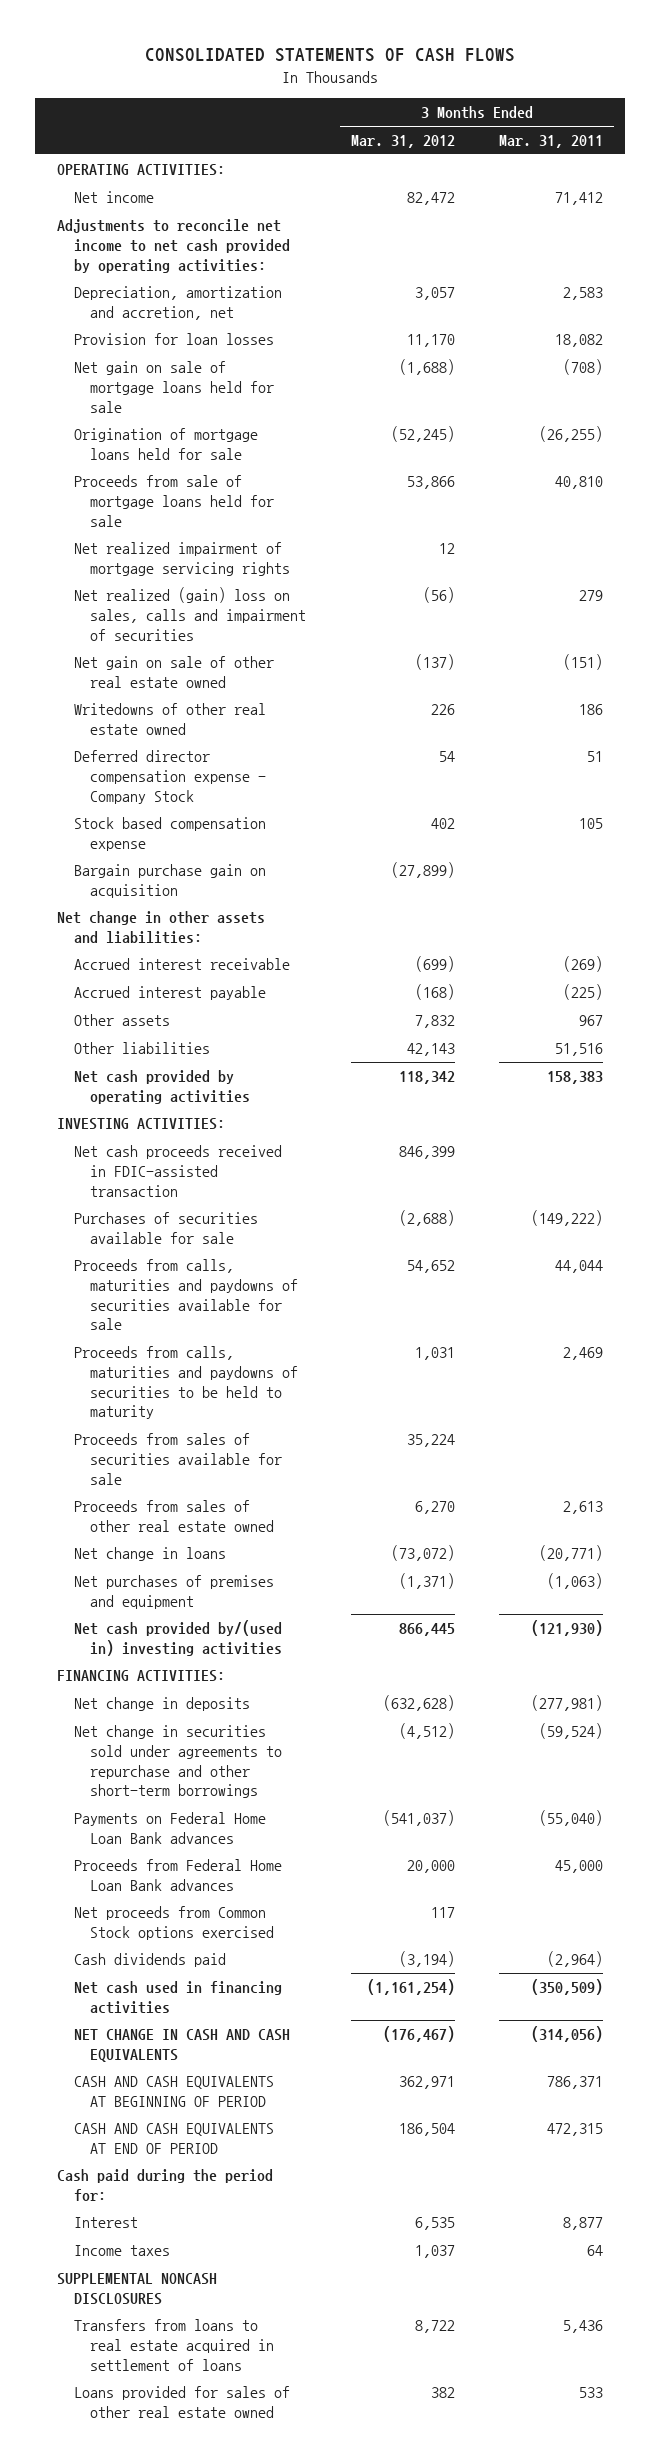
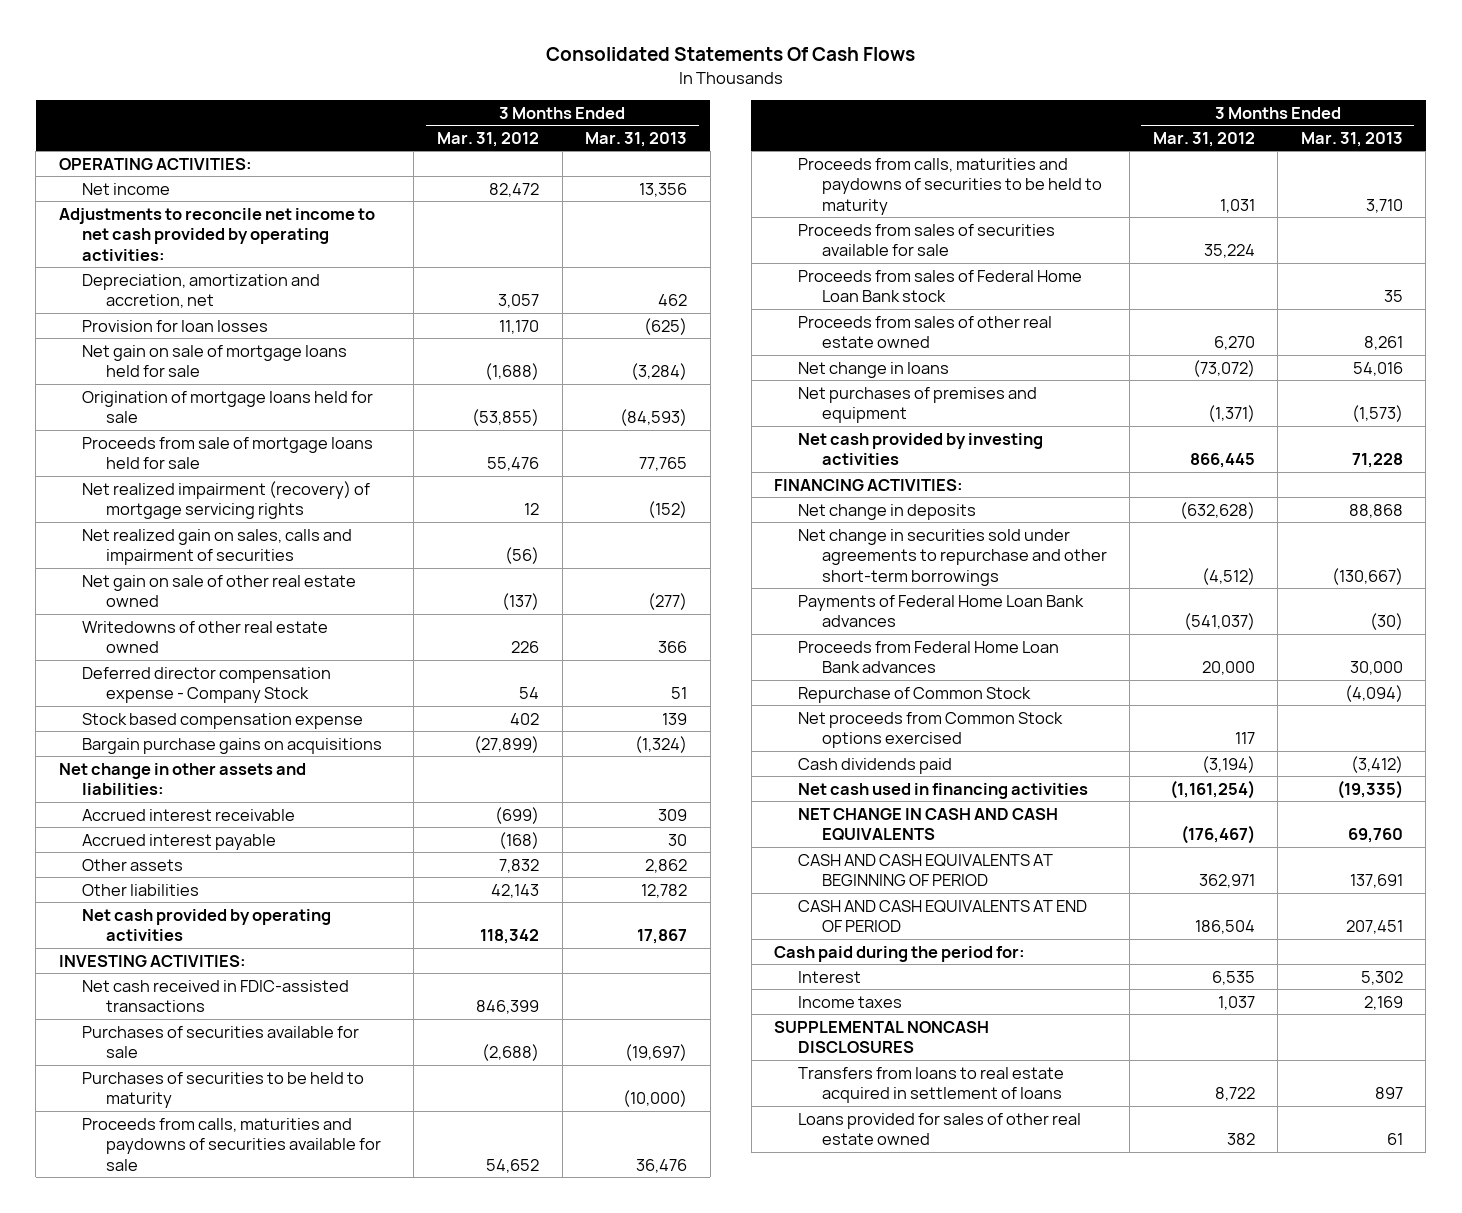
- CONSOLIDATED STATEMENTS OF CASH FLOWS
+ Consolidated Statements Of Cash Flows
- | 3 Months Ended Mar. 31, 2012 | 3 Months Ended Mar. 31, 2011
+ | 3 Months Ended Mar. 31, 2012 | 3 Months Ended Mar. 31, 2013
- Origination of mortgage loans held for sale | (52,245) | (26,255)
- Proceeds from sale of mortgage loans held for sale | 53,866 | 40,810
- Net realized impairment of mortgage servicing rights | 12 |
- Net realized (gain) loss on sales, calls and impairment of securities | (56) | 279
+ Origination of mortgage loans held for sale | (53,855) | (84,593)
+ Proceeds from sale of mortgage loans held for sale | 55,476 | 77,765
+ Net realized impairment (recovery) of mortgage servicing rights | 12 | (152)
+ Net realized gain on sales, calls and impairment of securities | (56) |
- Bargain purchase gain on acquisition | (27,899) |
+ Bargain purchase gains on acquisitions | (27,899) | (1,324)
- Net cash proceeds received in FDIC-assisted transaction | 846,399 |
+ Net cash received in FDIC-assisted transactions | 846,399 |
+ Purchases of securities to be held to maturity | | (10,000)
+ Proceeds from sales of Federal Home Loan Bank stock | | 35
- Net cash provided by/(used in) investing activities | 866,445 | (121,930)
+ Net cash provided by investing activities | 866,445 | 71,228
- Payments on Federal Home Loan Bank advances | (541,037) | (55,040)
+ Payments of Federal Home Loan Bank advances | (541,037) | (30)
+ Repurchase of Common Stock | | (4,094)

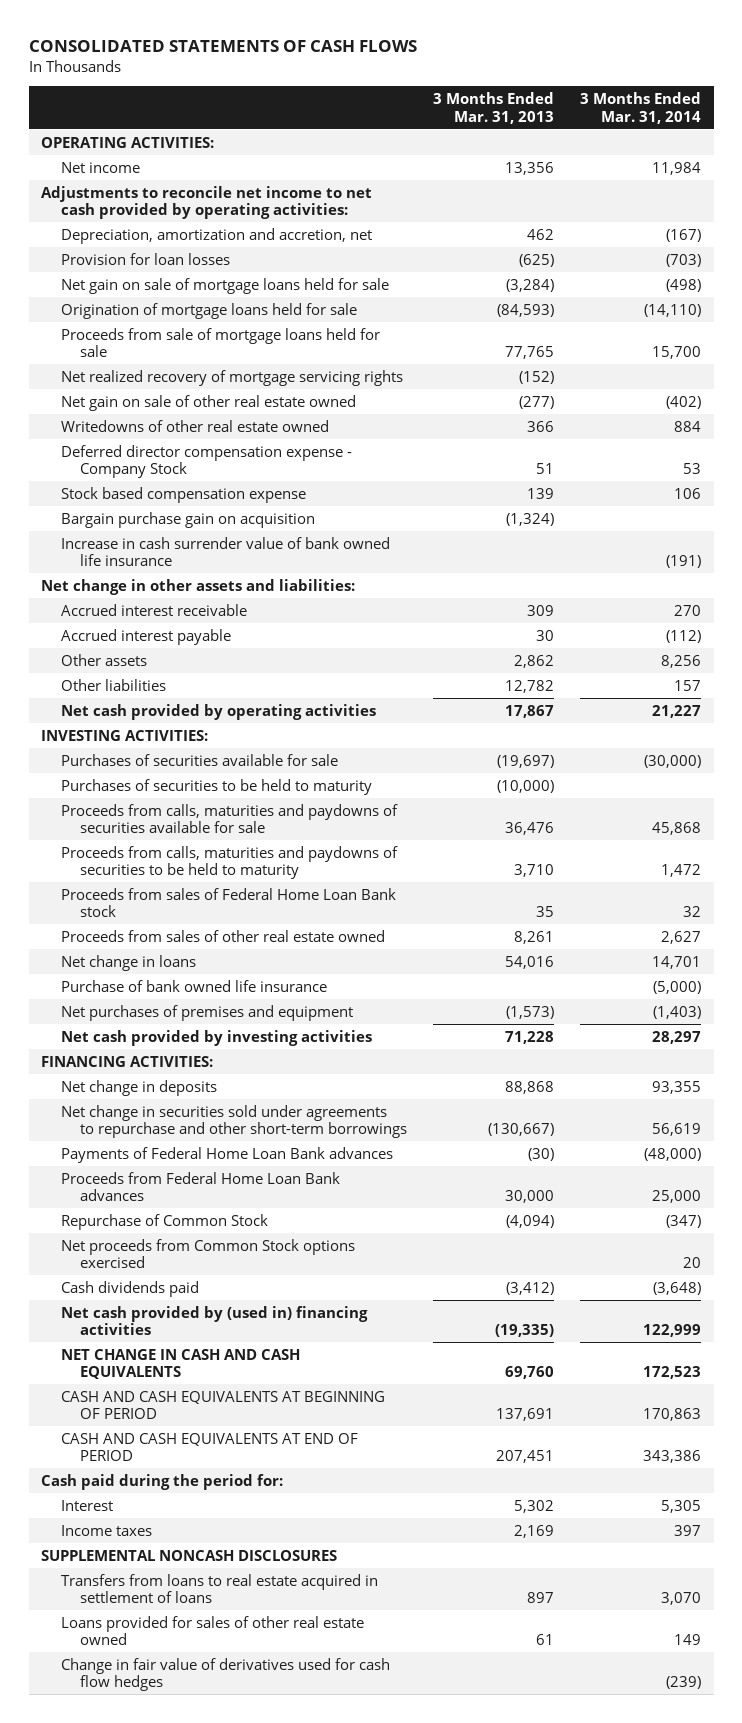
- Consolidated Statements Of Cash Flows
+ CONSOLIDATED STATEMENTS OF CASH FLOWS
- | 3 Months Ended Mar. 31, 2012 | 3 Months Ended Mar. 31, 2013
+ | 3 Months Ended Mar. 31, 2013 | 3 Months Ended Mar. 31, 2014
- Net realized impairment (recovery) of mortgage servicing rights | 12 | (152)
- Net realized gain on sales, calls and impairment of securities | (56) |
+ Net realized recovery of mortgage servicing rights | (152) |
- Bargain purchase gains on acquisitions | (27,899) | (1,324)
+ Bargain purchase gain on acquisition | (1,324) |
+ Increase in cash surrender value of bank owned life insurance | | (191)
- Net cash received in FDIC-assisted transactions | 846,399 |
- Proceeds from sales of securities available for sale | 35,224 |
+ Purchase of bank owned life insurance | | (5,000)
- Net cash used in financing activities | (1,161,254) | (19,335)
+ Net cash provided by (used in) financing activities | (19,335) | 122,999
+ Change in fair value of derivatives used for cash flow hedges | | (239)

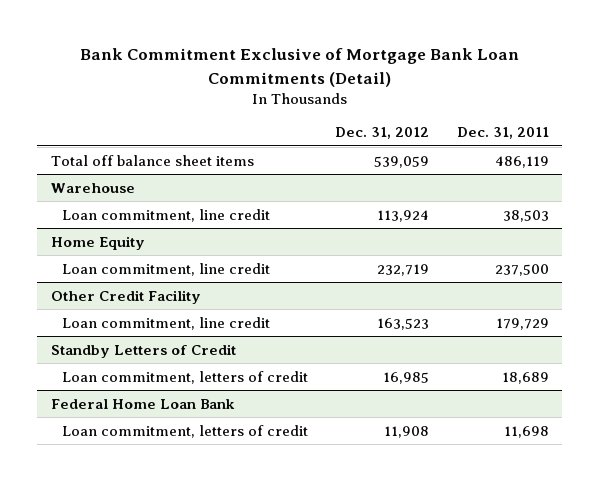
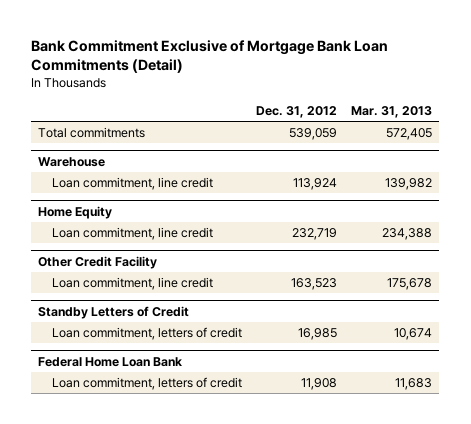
- | Dec. 31, 2012 | Dec. 31, 2011
+ | Dec. 31, 2012 | Mar. 31, 2013
- Total off balance sheet items | 539,059 | 486,119
+ Total commitments | 539,059 | 572,405

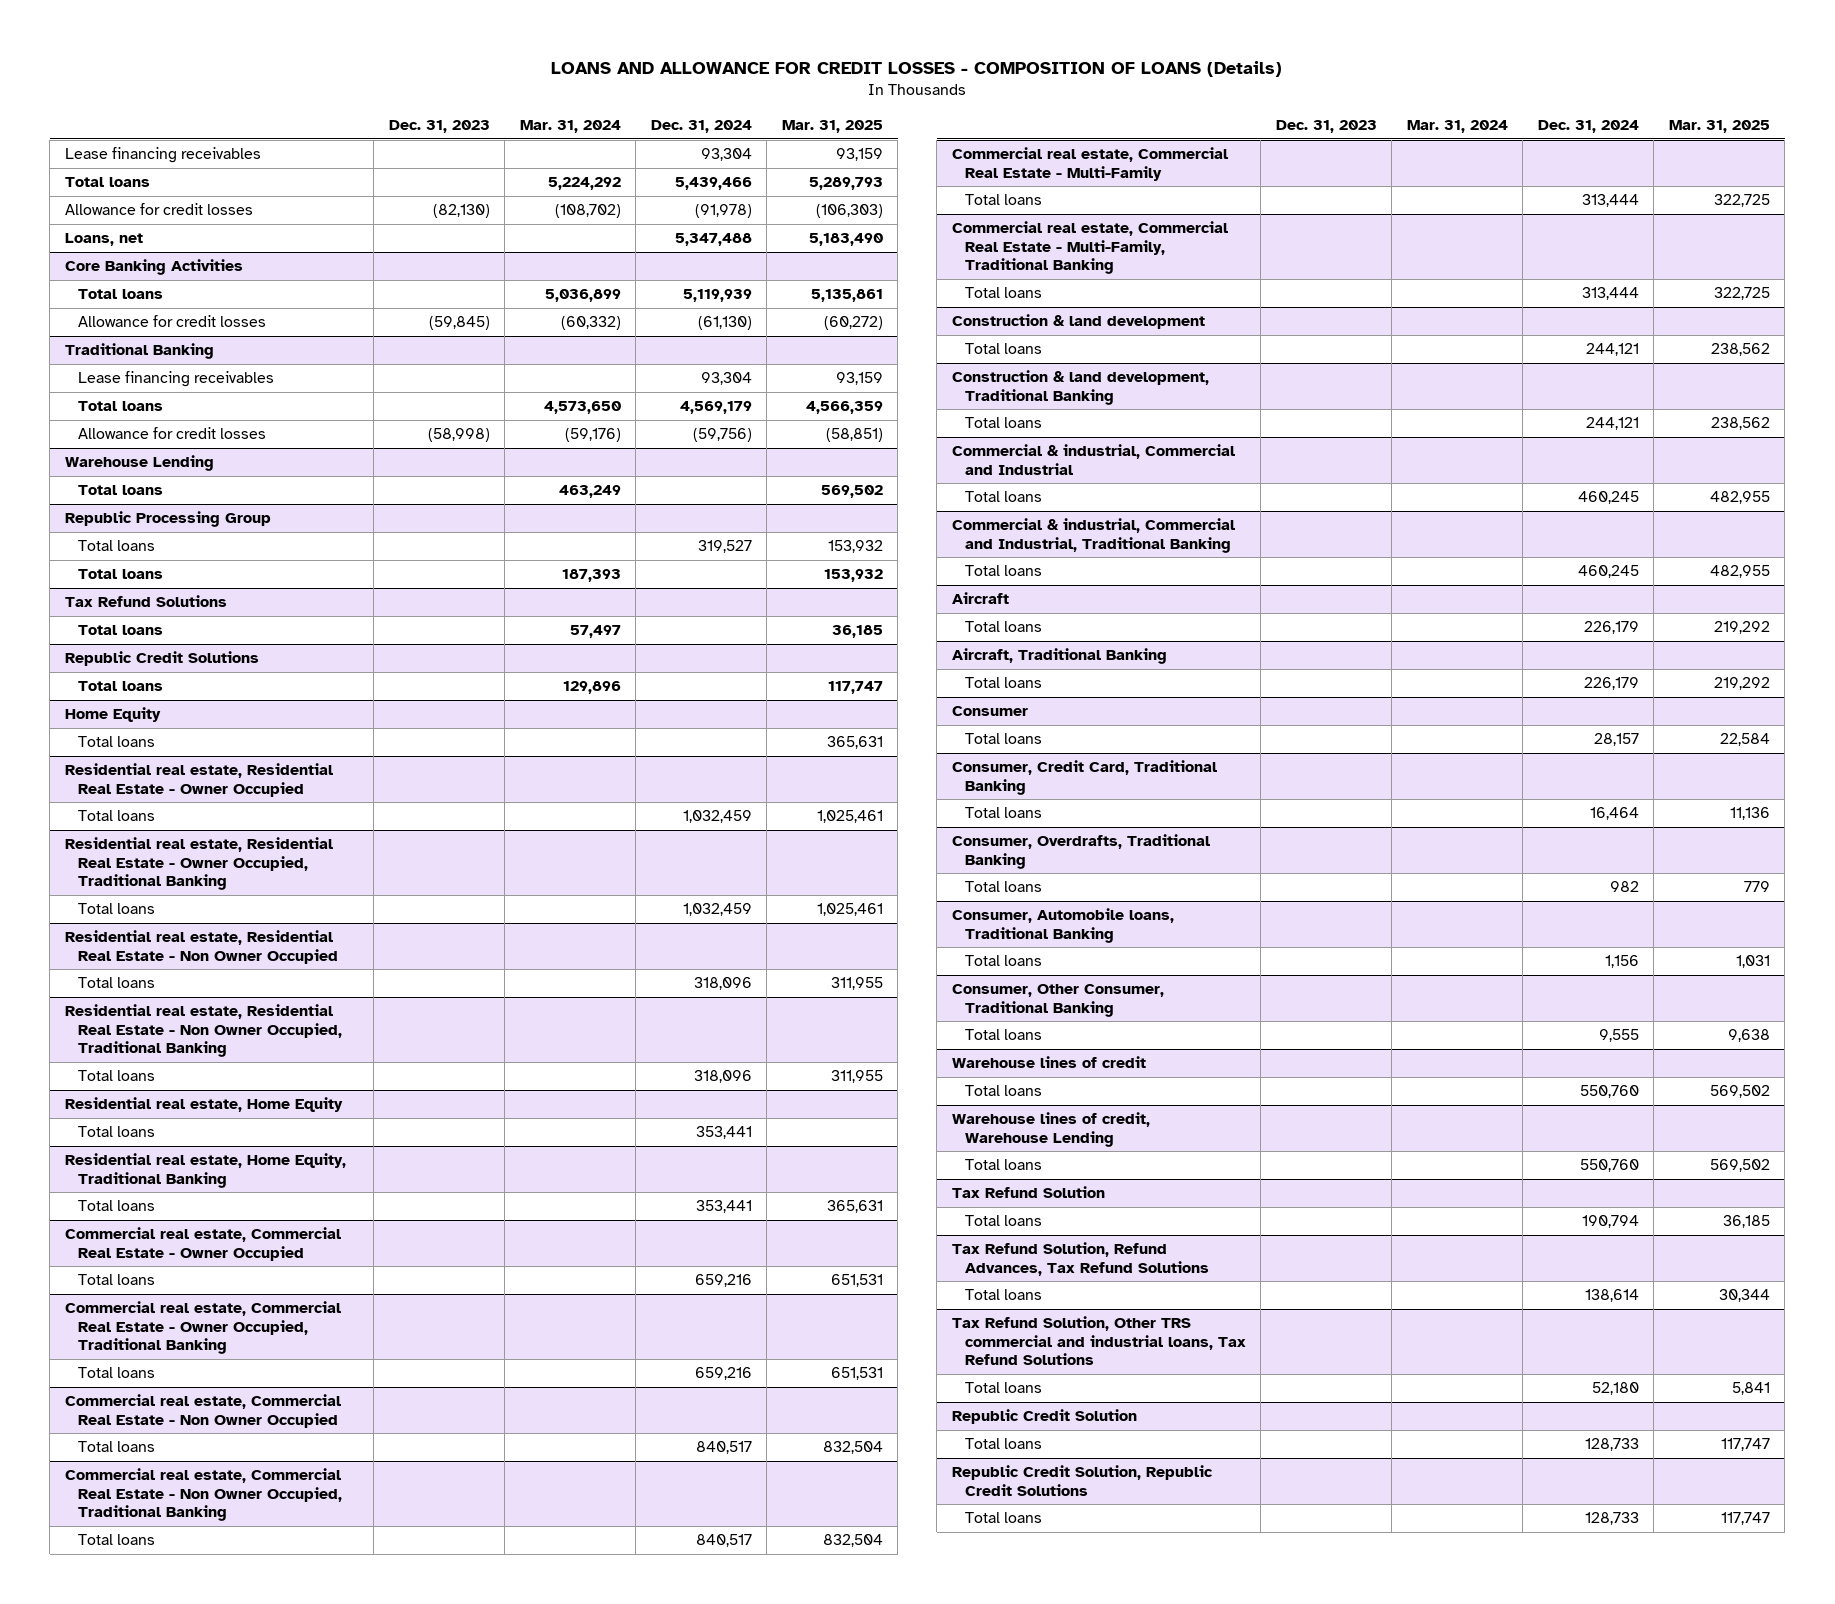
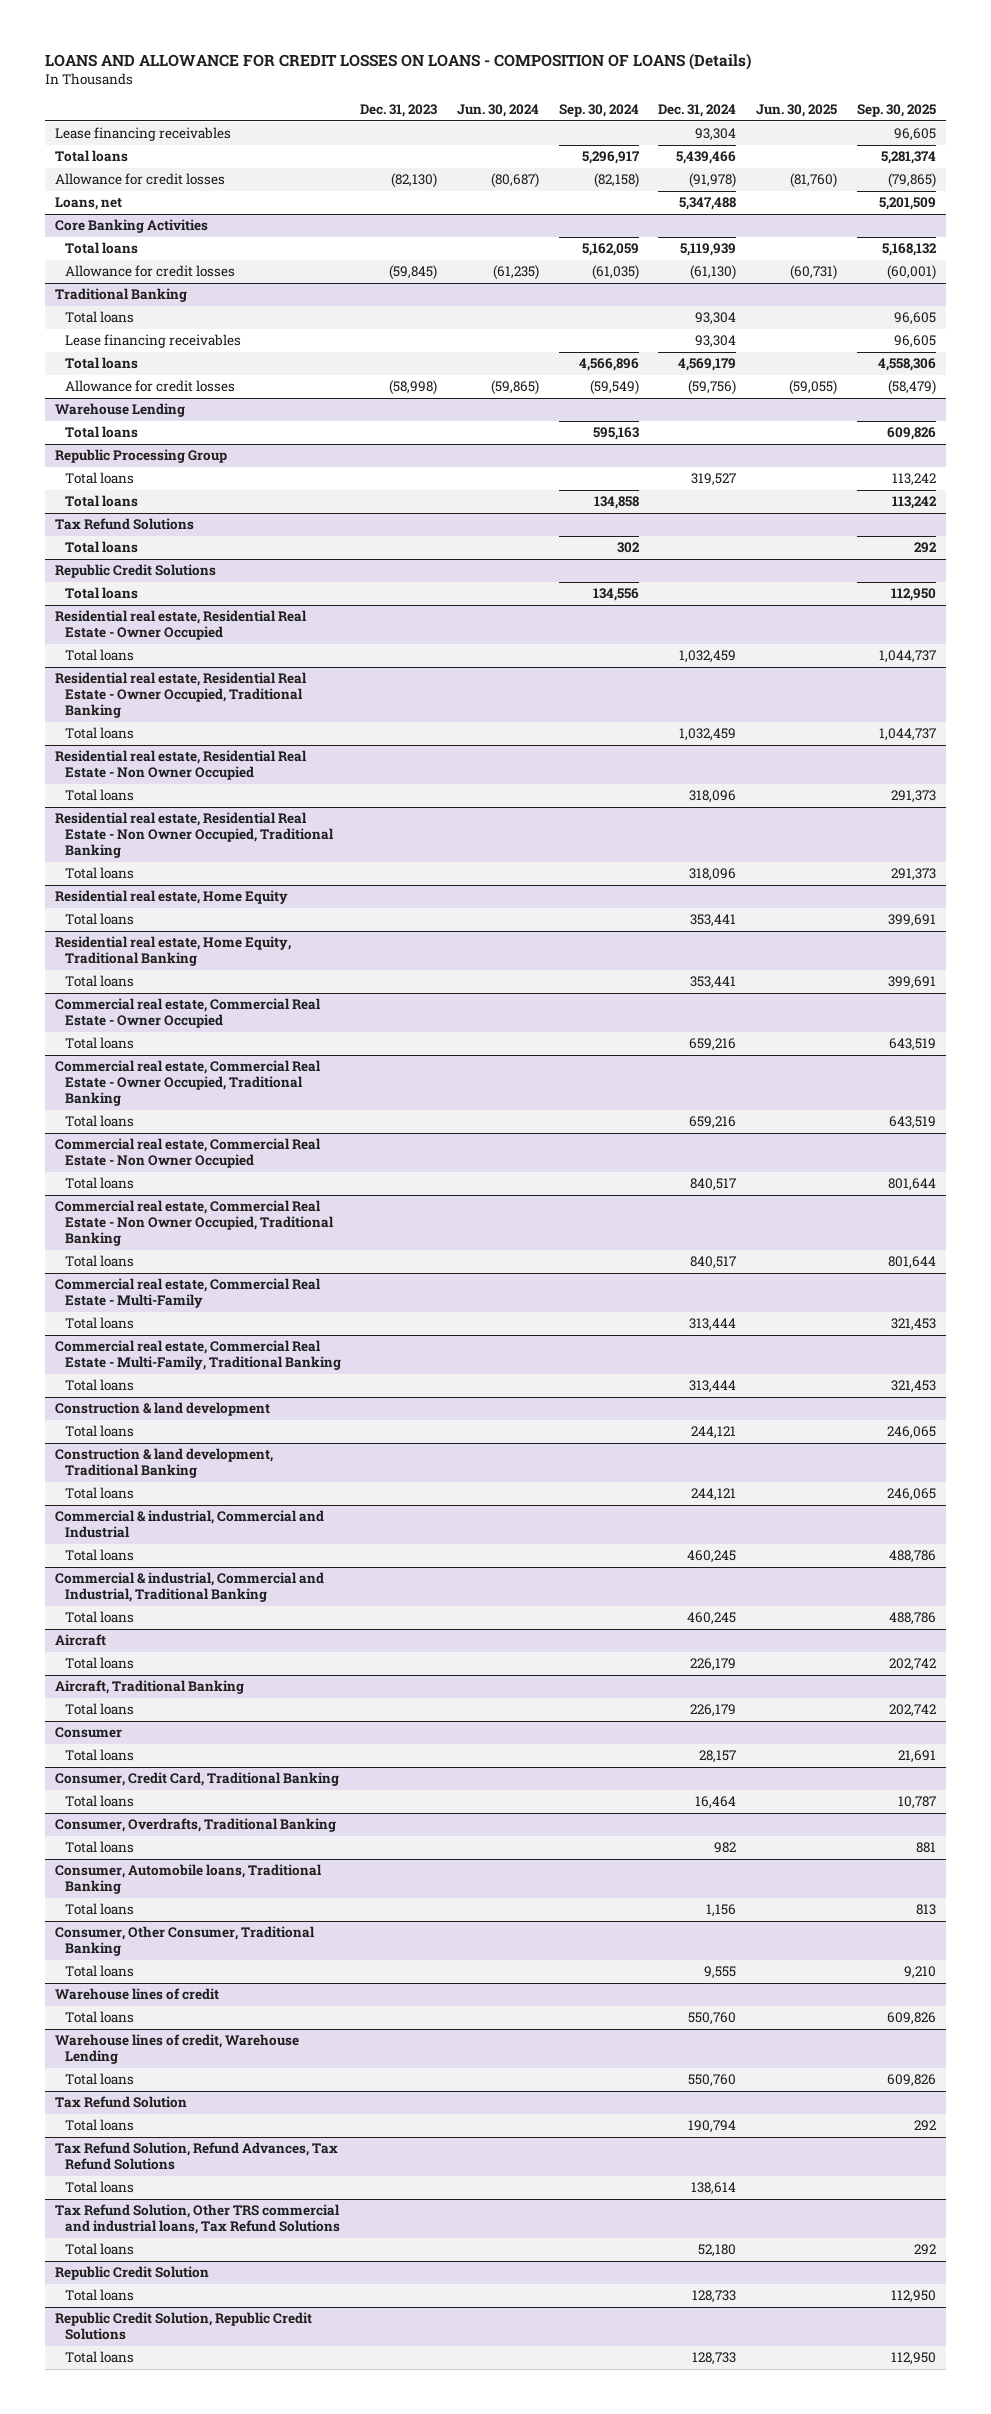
- LOANS AND ALLOWANCE FOR CREDIT LOSSES - COMPOSITION OF LOANS (Details)
+ LOANS AND ALLOWANCE FOR CREDIT LOSSES ON LOANS - COMPOSITION OF LOANS (Details)
- | Dec. 31, 2023 | Mar. 31, 2024 | Dec. 31, 2024 | Mar. 31, 2025
+ | Dec. 31, 2023 | Jun. 30, 2024 | Sep. 30, 2024 | Dec. 31, 2024 | Jun. 30, 2025 | Sep. 30, 2025
@ Traditional Banking
+ Total loans | | | | 93,304 | | 96,605
- Home Equity
- Total loans | | | | 365,631

